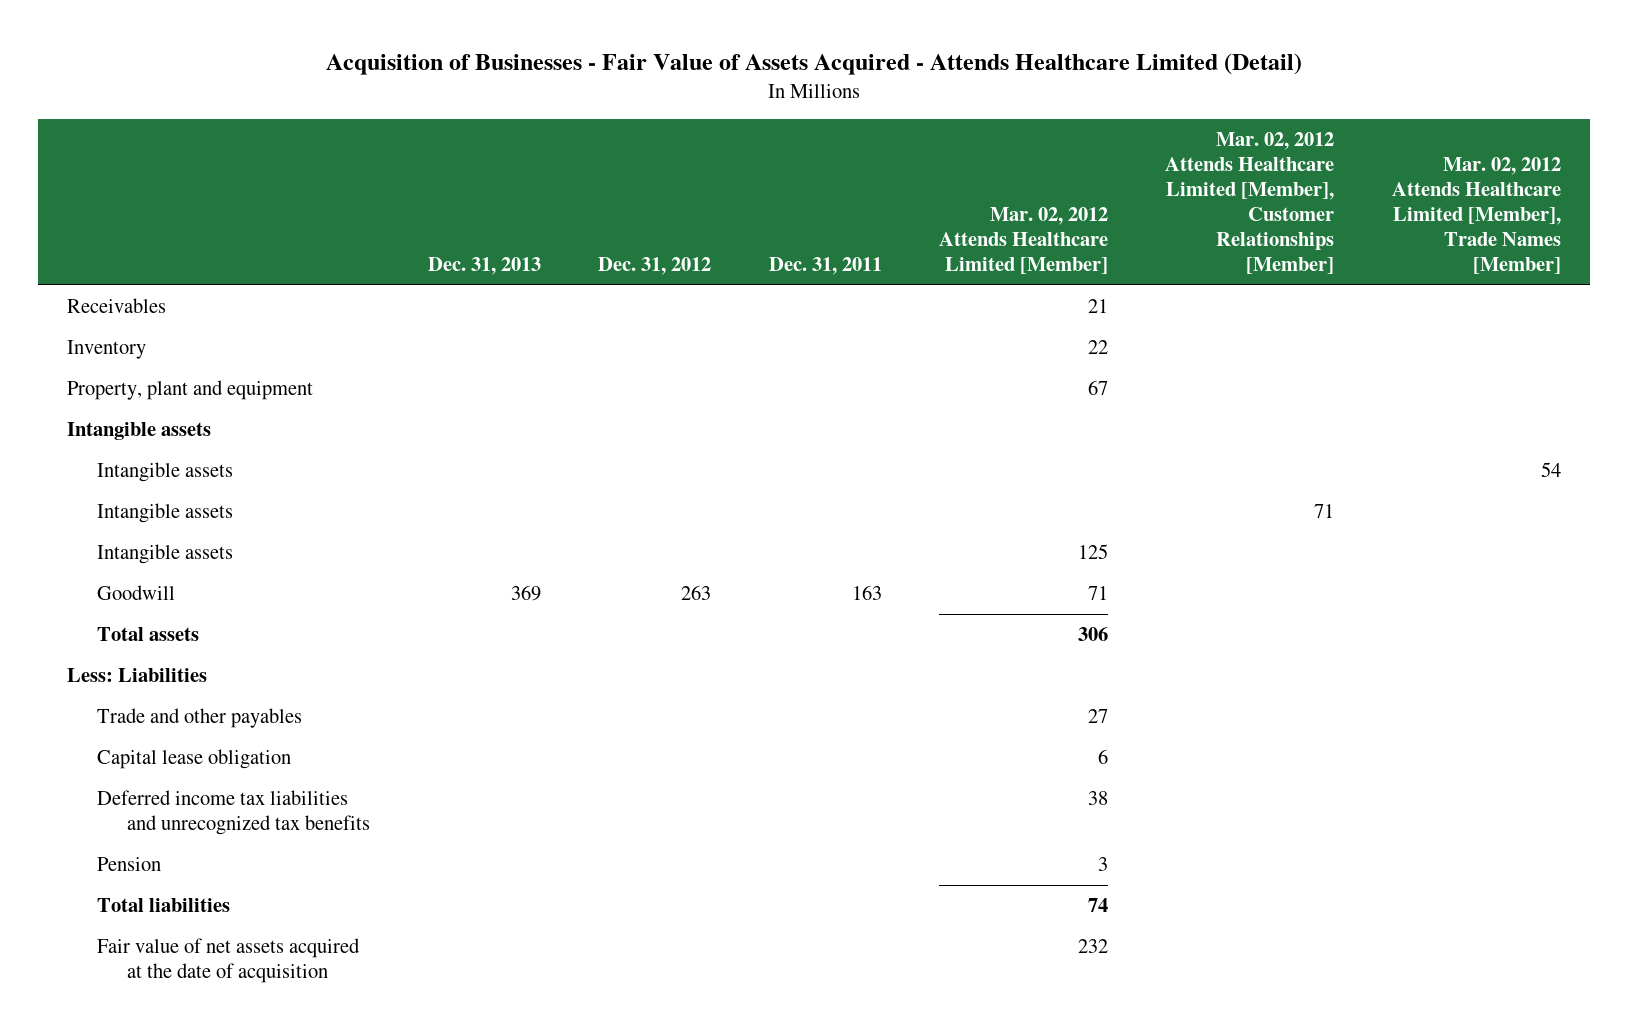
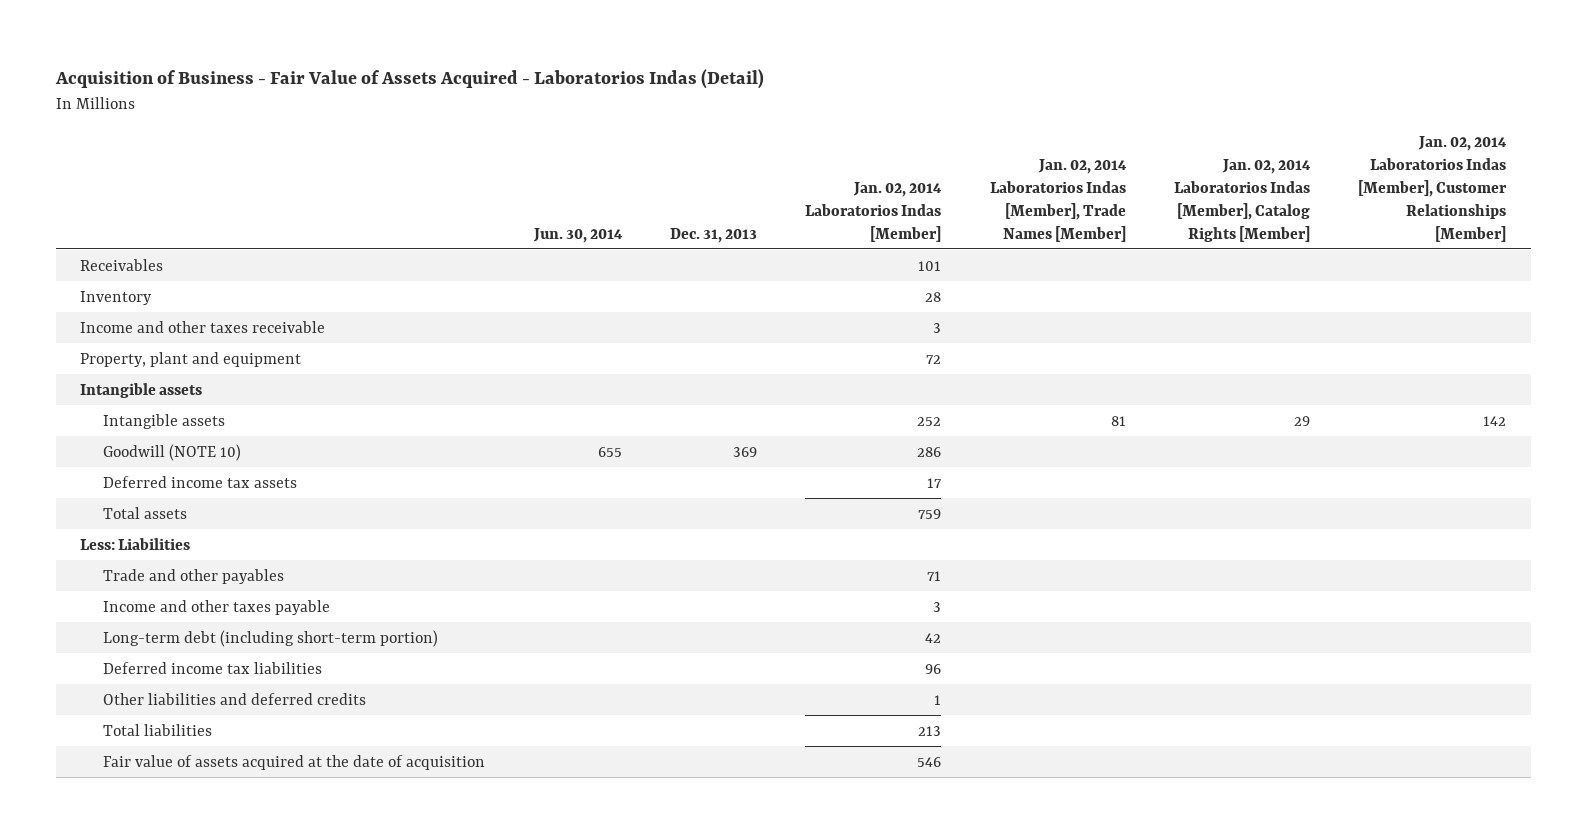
- Acquisition of Businesses - Fair Value of Assets Acquired - Attends Healthcare Limited (Detail)
+ Acquisition of Business - Fair Value of Assets Acquired - Laboratorios Indas (Detail)
- | Dec. 31, 2013 | Dec. 31, 2012 | Dec. 31, 2011 | Mar. 02, 2012 Attends Healthcare Limited [Member] | Mar. 02, 2012 Attends Healthcare Limited [Member], Customer Relationships [Member] | Mar. 02, 2012 Attends Healthcare Limited [Member], Trade Names [Member]
+ | Jun. 30, 2014 | Dec. 31, 2013 | Jan. 02, 2014 Laboratorios Indas [Member] | Jan. 02, 2014 Laboratorios Indas [Member], Trade Names [Member] | Jan. 02, 2014 Laboratorios Indas [Member], Catalog Rights [Member] | Jan. 02, 2014 Laboratorios Indas [Member], Customer Relationships [Member]
+ Income and other taxes receivable | | | 3 | | |
- Intangible assets | | | | | 71 |
- Intangible assets | | | | 125 | |
- Goodwill | 369 | 263 | 163 | 71 | |
+ Goodwill (NOTE 10) | 655 | 369 | 286 | | |
+ Deferred income tax assets | | | 17 | | |
- Capital lease obligation | | | | 6 | |
- Deferred income tax liabilities and unrecognized tax benefits | | | | 38 | |
- Pension | | | | 3 | |
+ Income and other taxes payable | | | 3 | | |
+ Long-term debt (including short-term portion) | | | 42 | | |
+ Deferred income tax liabilities | | | 96 | | |
+ Other liabilities and deferred credits | | | 1 | | |
- Fair value of net assets acquired at the date of acquisition | | | | 232 | |
+ Fair value of assets acquired at the date of acquisition | | | 546 | | |

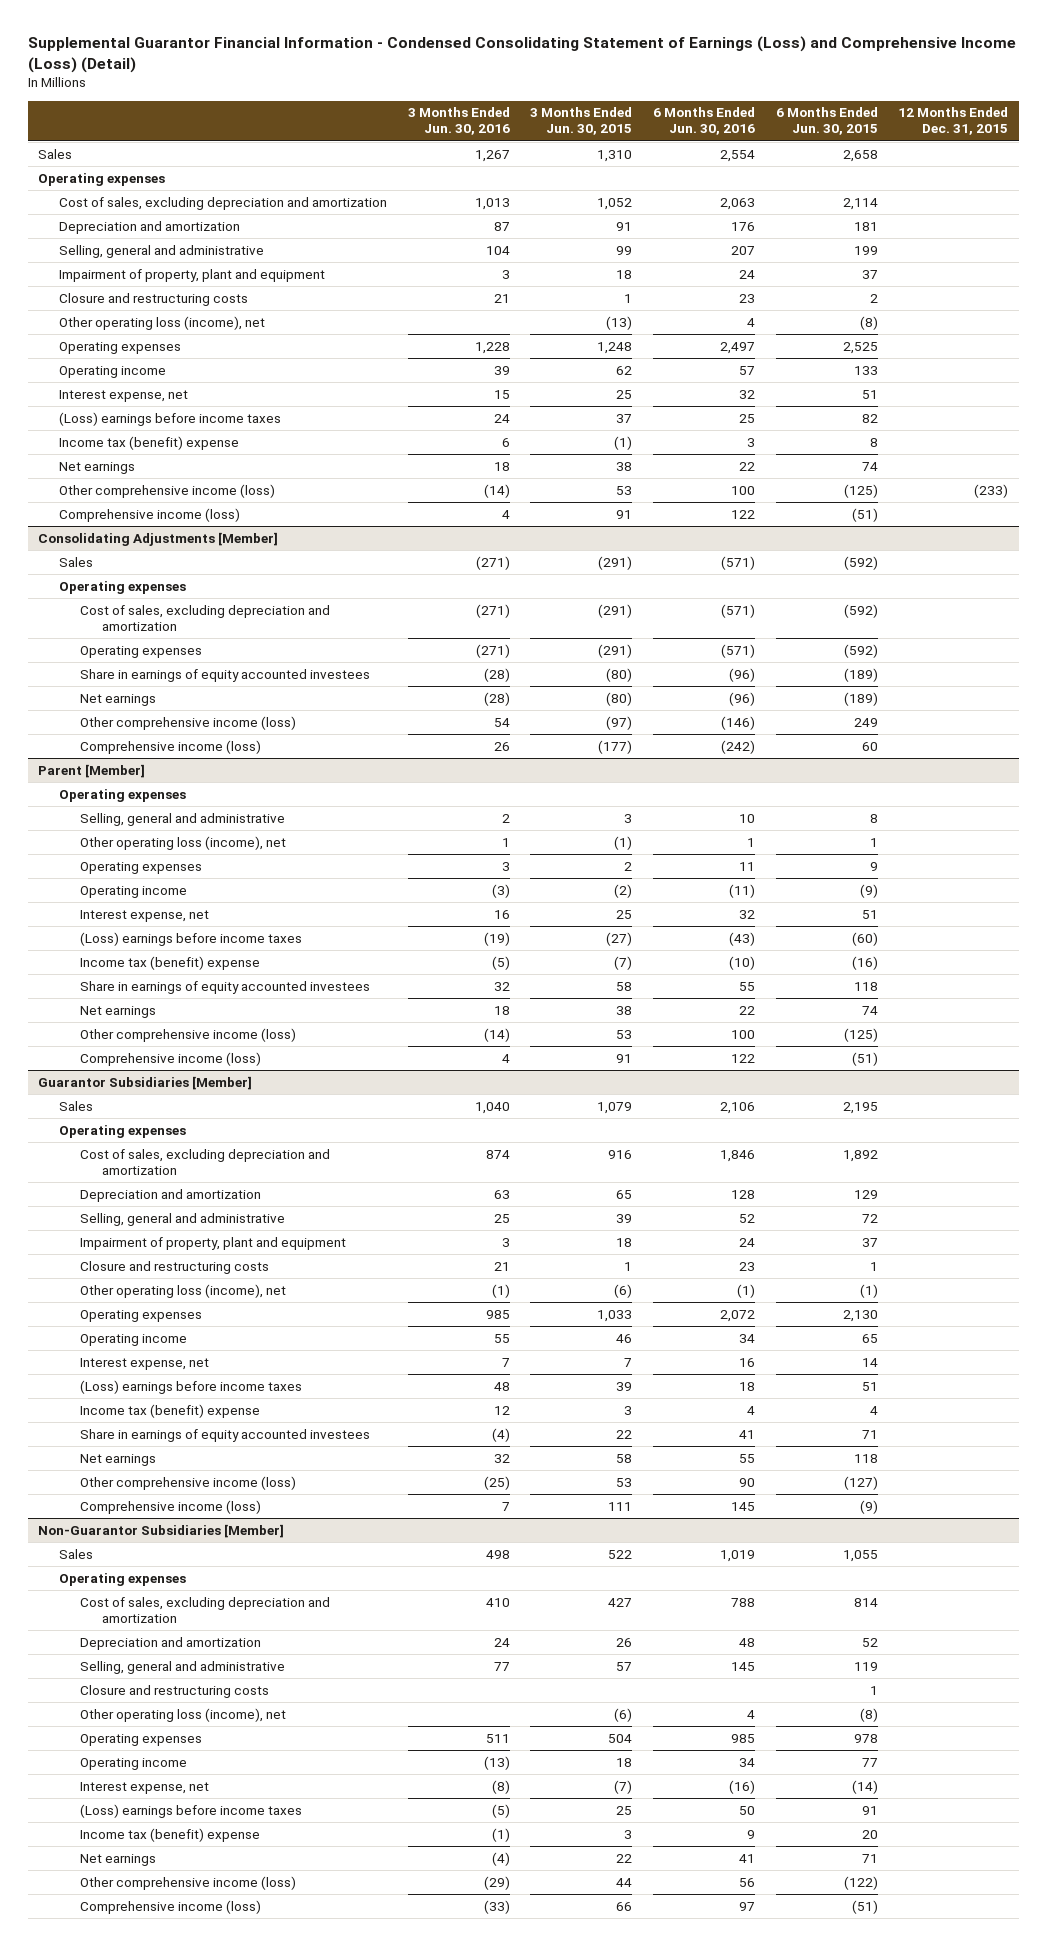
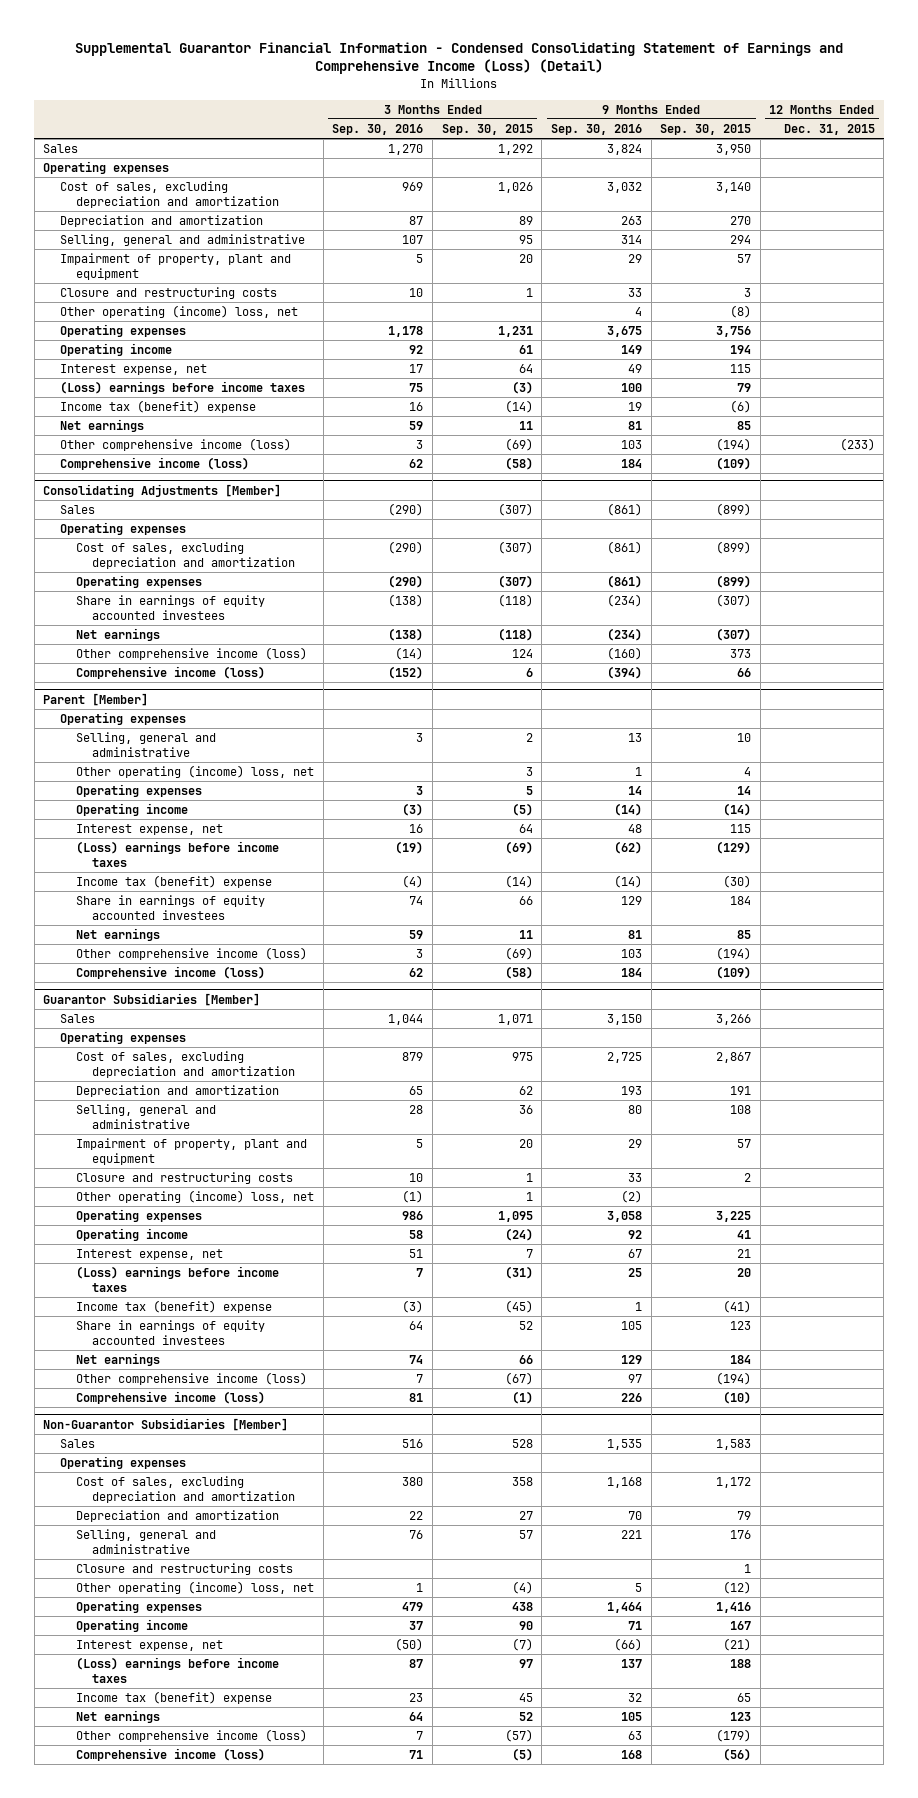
- Supplemental Guarantor Financial Information - Condensed Consolidating Statement of Earnings (Loss) and Comprehensive Income (Loss) (Detail)
+ Supplemental Guarantor Financial Information - Condensed Consolidating Statement of Earnings and Comprehensive Income (Loss) (Detail)
- | 3 Months Ended Jun. 30, 2016 | 3 Months Ended Jun. 30, 2015 | 6 Months Ended Jun. 30, 2016 | 6 Months Ended Jun. 30, 2015 | 12 Months Ended Dec. 31, 2015
+ | 3 Months Ended Sep. 30, 2016 | 3 Months Ended Sep. 30, 2015 | 9 Months Ended Sep. 30, 2016 | 9 Months Ended Sep. 30, 2015 | 12 Months Ended Dec. 31, 2015
- Other operating loss (income), net | | (13) | 4 | (8) |
+ Other operating (income) loss, net | | | 4 | (8) |
@ Parent [Member]
- Other operating loss (income), net | 1 | (1) | 1 | 1 |
+ Other operating (income) loss, net | | 3 | 1 | 4 |
@ Guarantor Subsidiaries [Member]
- Other operating loss (income), net | (1) | (6) | (1) | (1) |
+ Other operating (income) loss, net | (1) | 1 | (2) | |
@ Non-Guarantor Subsidiaries [Member]
- Other operating loss (income), net | | (6) | 4 | (8) |
+ Other operating (income) loss, net | 1 | (4) | 5 | (12) |

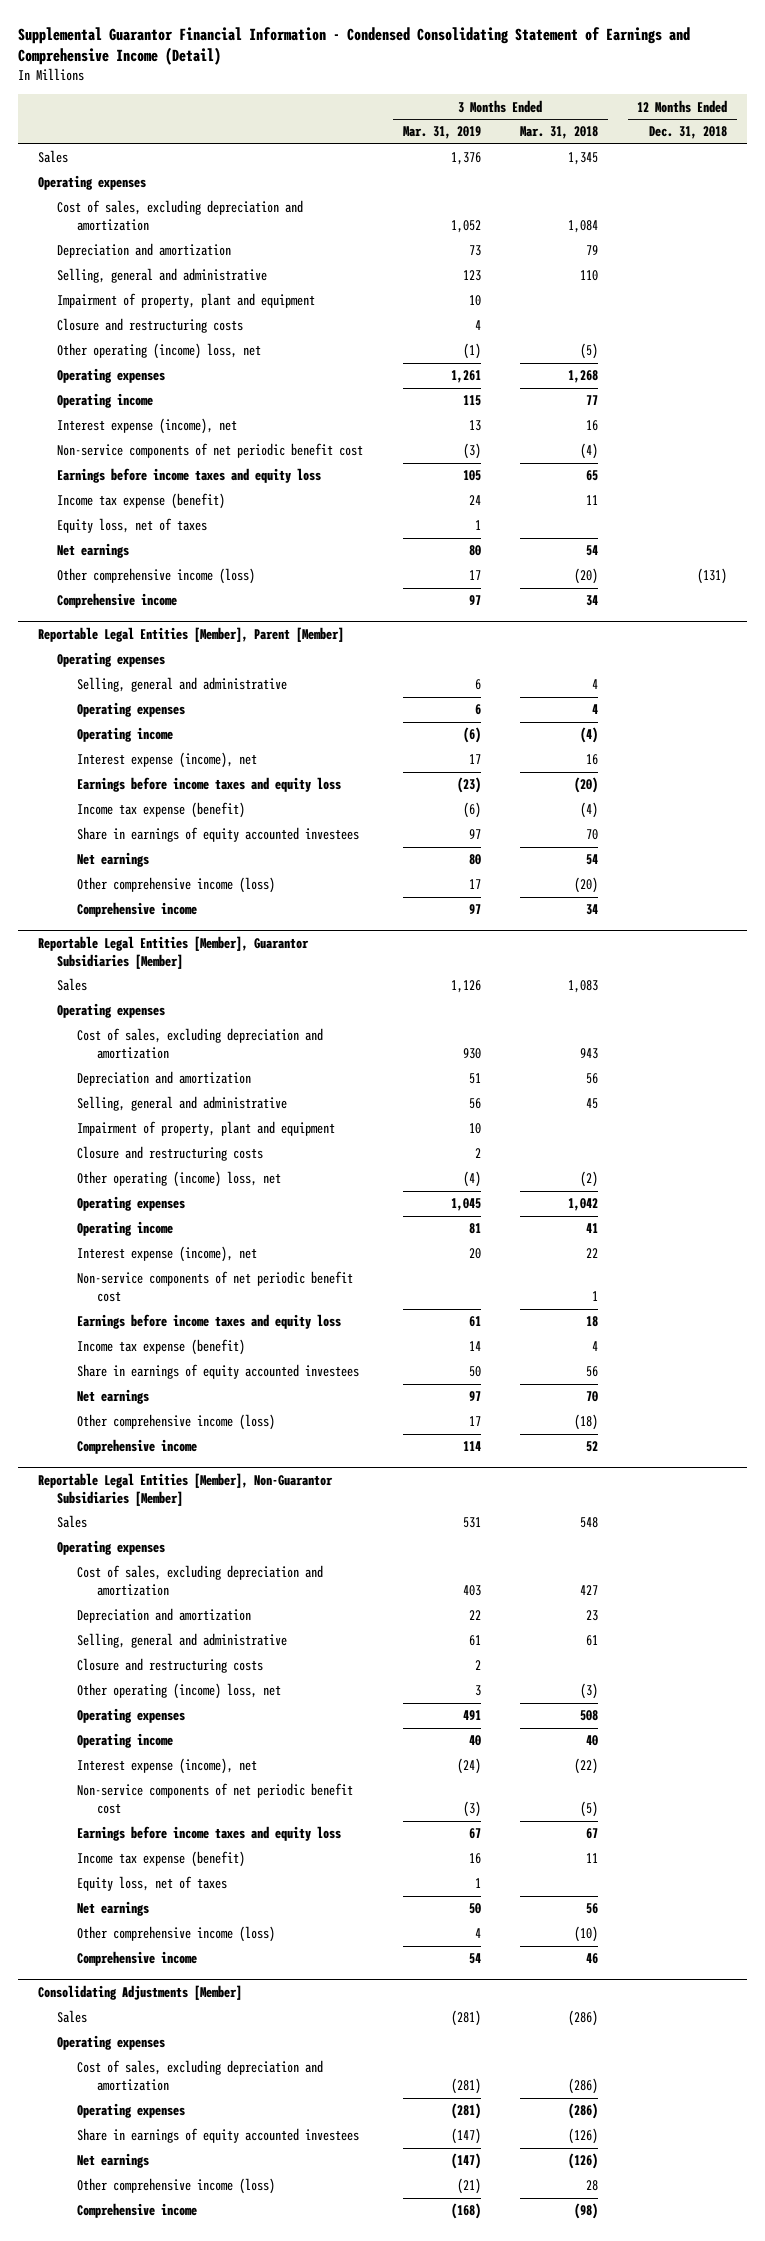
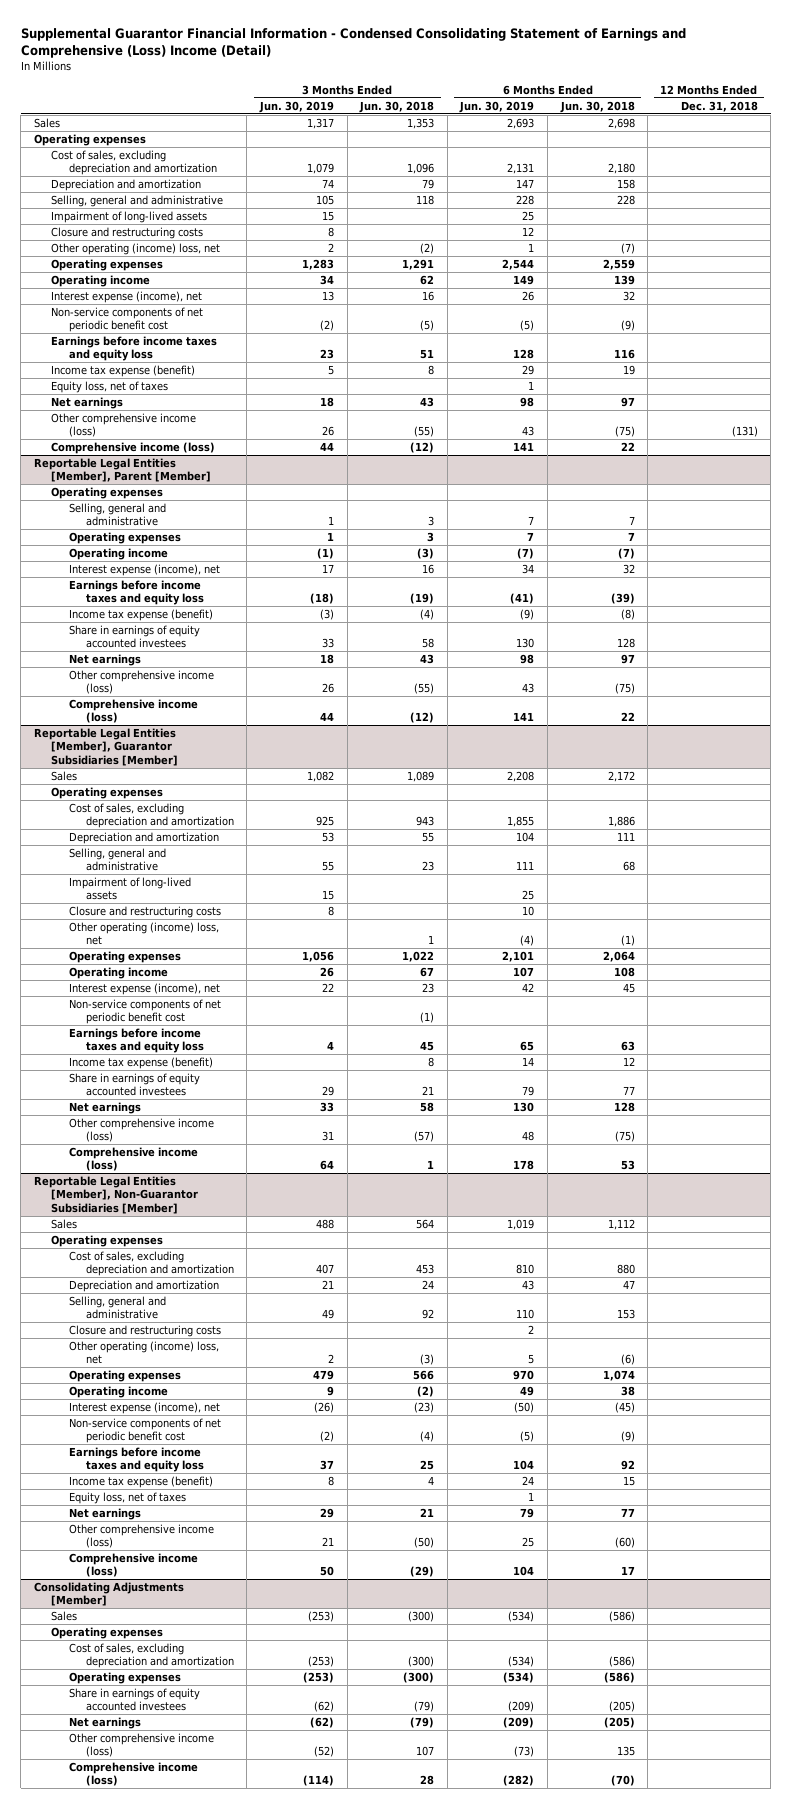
- Supplemental Guarantor Financial Information - Condensed Consolidating Statement of Earnings and Comprehensive Income (Detail)
+ Supplemental Guarantor Financial Information - Condensed Consolidating Statement of Earnings and Comprehensive (Loss) Income (Detail)
- | 3 Months Ended Mar. 31, 2019 | 3 Months Ended Mar. 31, 2018 | 12 Months Ended Dec. 31, 2018
+ | 3 Months Ended Jun. 30, 2019 | 3 Months Ended Jun. 30, 2018 | 6 Months Ended Jun. 30, 2019 | 6 Months Ended Jun. 30, 2018 | 12 Months Ended Dec. 31, 2018
- Impairment of property, plant and equipment | 10 | |
+ Impairment of long-lived assets | 15 | | 25 | |
- Comprehensive income | 97 | 34 |
+ Comprehensive income (loss) | 44 | (12) | 141 | 22 |
@ Reportable Legal Entities [Member], Parent [Member]
- Comprehensive income | 97 | 34 |
+ Comprehensive income (loss) | 44 | (12) | 141 | 22 |
@ Reportable Legal Entities [Member], Guarantor Subsidiaries [Member]
- Impairment of property, plant and equipment | 10 | |
+ Impairment of long-lived assets | 15 | | 25 | |
- Comprehensive income | 114 | 52 |
+ Comprehensive income (loss) | 64 | 1 | 178 | 53 |
@ Reportable Legal Entities [Member], Non-Guarantor Subsidiaries [Member]
- Comprehensive income | 54 | 46 |
+ Comprehensive income (loss) | 50 | (29) | 104 | 17 |
@ Consolidating Adjustments [Member]
- Comprehensive income | (168) | (98) |
+ Comprehensive income (loss) | (114) | 28 | (282) | (70) |

